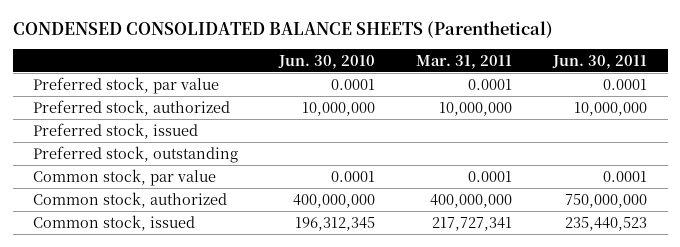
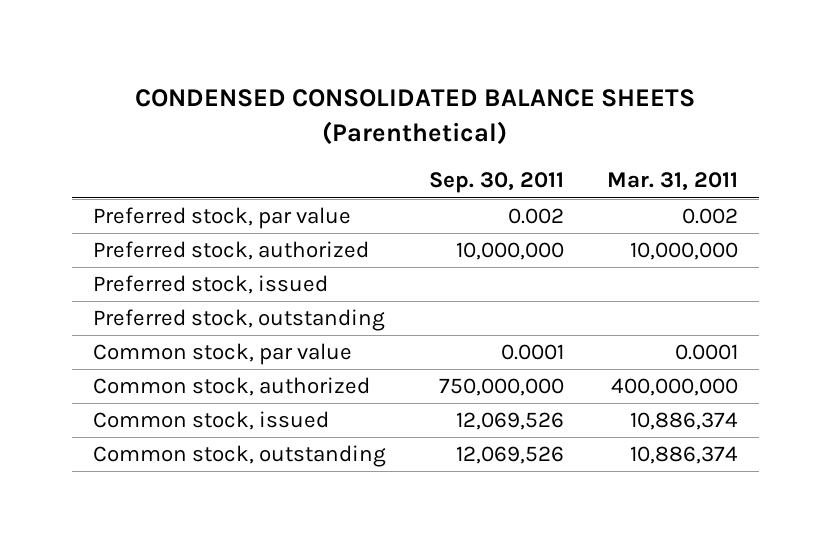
- | Jun. 30, 2010 | Mar. 31, 2011 | Jun. 30, 2011
+ | Sep. 30, 2011 | Mar. 31, 2011
- Preferred stock, par value | 0.0001 | 0.0001 | 0.0001
+ Preferred stock, par value | 0.002 | 0.002
- Common stock, issued | 196,312,345 | 217,727,341 | 235,440,523
+ Common stock, issued | 12,069,526 | 10,886,374
+ Common stock, outstanding | 12,069,526 | 10,886,374

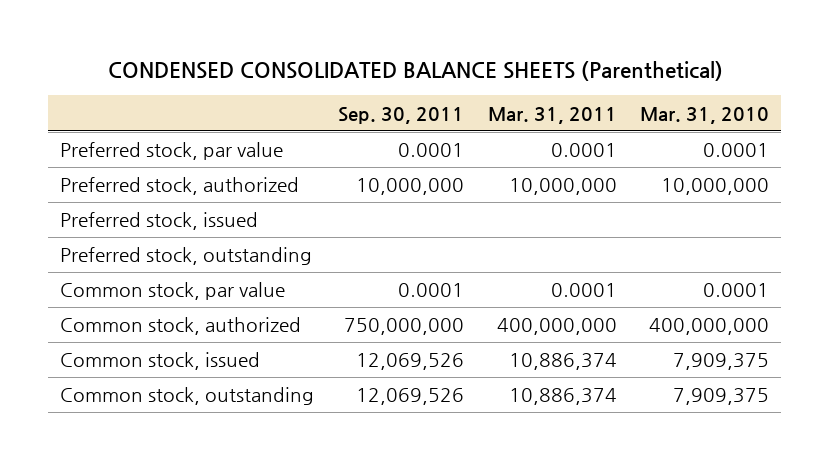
- | Sep. 30, 2011 | Mar. 31, 2011
+ | Sep. 30, 2011 | Mar. 31, 2011 | Mar. 31, 2010
- Preferred stock, par value | 0.002 | 0.002
+ Preferred stock, par value | 0.0001 | 0.0001 | 0.0001

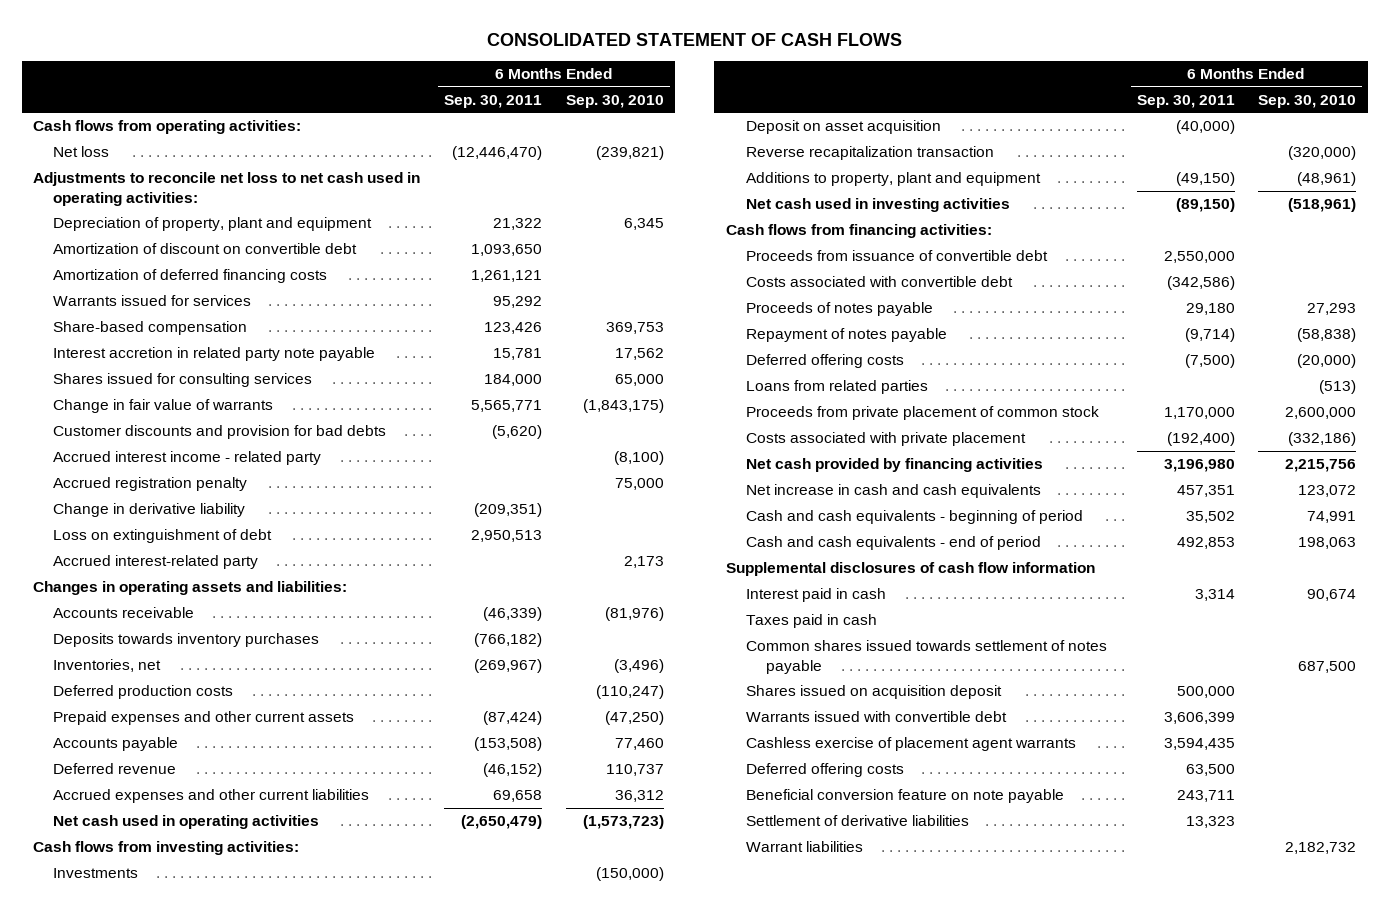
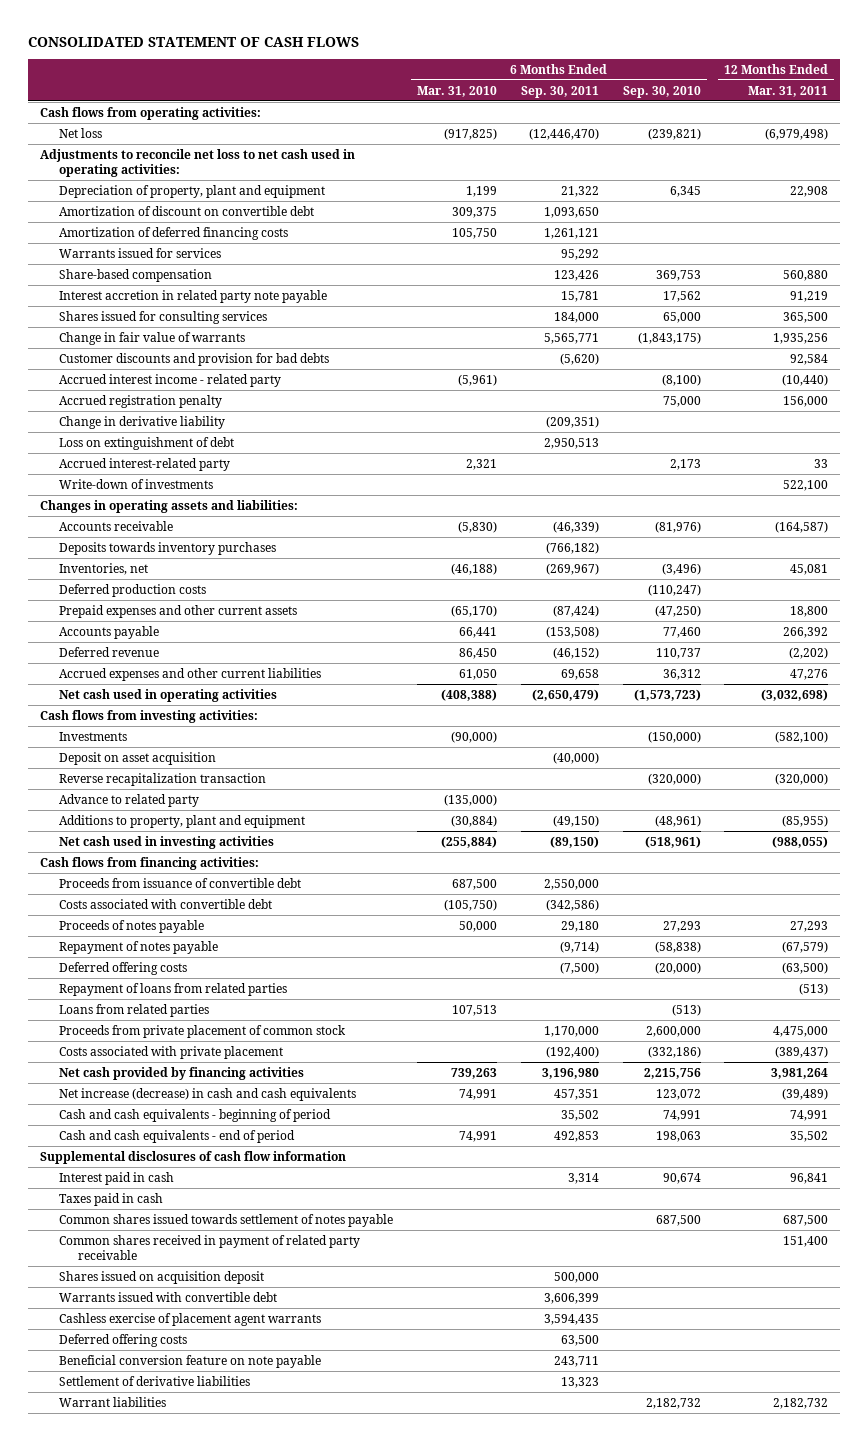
- | 6 Months Ended Sep. 30, 2011 | 6 Months Ended Sep. 30, 2010
+ | 6 Months Ended Mar. 31, 2010 | 6 Months Ended Sep. 30, 2011 | 6 Months Ended Sep. 30, 2010 | 12 Months Ended Mar. 31, 2011
+ Write-down of investments | | | | 522,100
+ Advance to related party | (135,000) | | |
+ Repayment of loans from related parties | | | | (513)
- Net increase in cash and cash equivalents | 457,351 | 123,072
+ Net increase (decrease) in cash and cash equivalents | 74,991 | 457,351 | 123,072 | (39,489)
+ Common shares received in payment of related party receivable | | | | 151,400

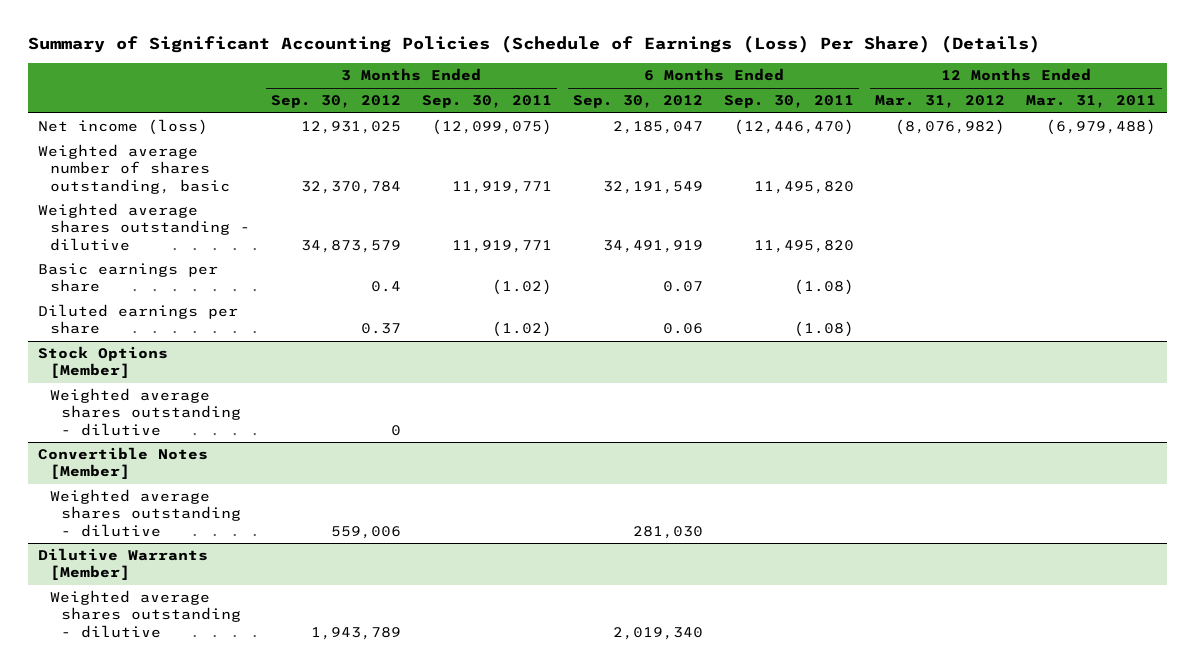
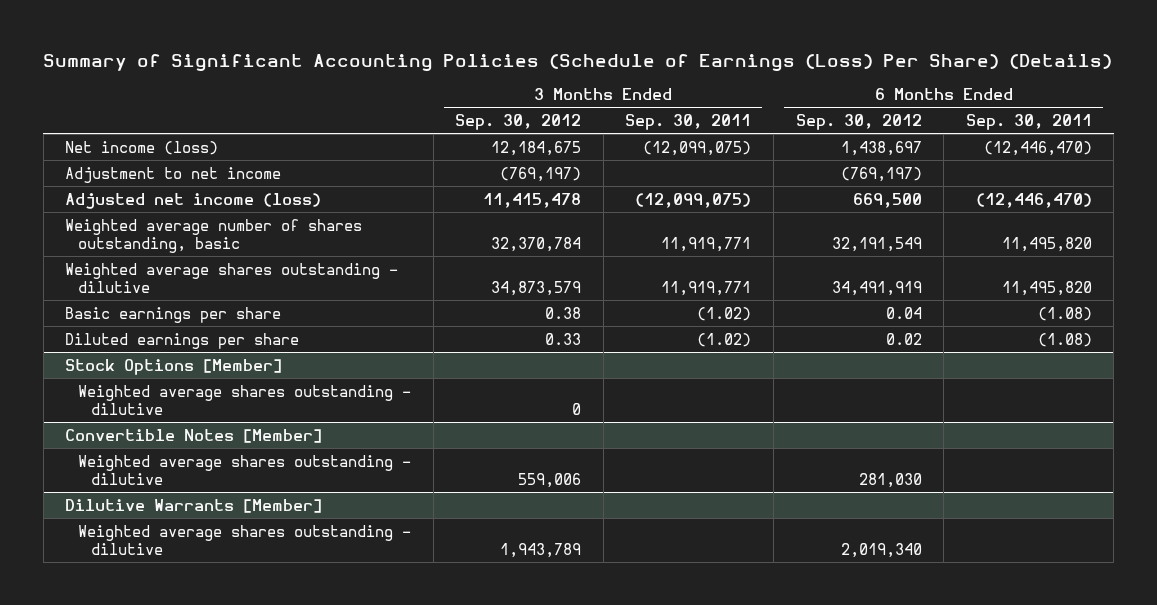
- | 3 Months Ended Sep. 30, 2012 | 3 Months Ended Sep. 30, 2011 | 6 Months Ended Sep. 30, 2012 | 6 Months Ended Sep. 30, 2011 | 12 Months Ended Mar. 31, 2012 | 12 Months Ended Mar. 31, 2011
+ | 3 Months Ended Sep. 30, 2012 | 3 Months Ended Sep. 30, 2011 | 6 Months Ended Sep. 30, 2012 | 6 Months Ended Sep. 30, 2011
- Net income (loss) | 12,931,025 | (12,099,075) | 2,185,047 | (12,446,470) | (8,076,982) | (6,979,488)
+ Net income (loss) | 12,184,675 | (12,099,075) | 1,438,697 | (12,446,470)
+ Adjustment to net income | (769,197) | | (769,197) |
+ Adjusted net income (loss) | 11,415,478 | (12,099,075) | 669,500 | (12,446,470)
- Basic earnings per share | 0.4 | (1.02) | 0.07 | (1.08) | |
- Diluted earnings per share | 0.37 | (1.02) | 0.06 | (1.08) | |
+ Basic earnings per share | 0.38 | (1.02) | 0.04 | (1.08)
+ Diluted earnings per share | 0.33 | (1.02) | 0.02 | (1.08)

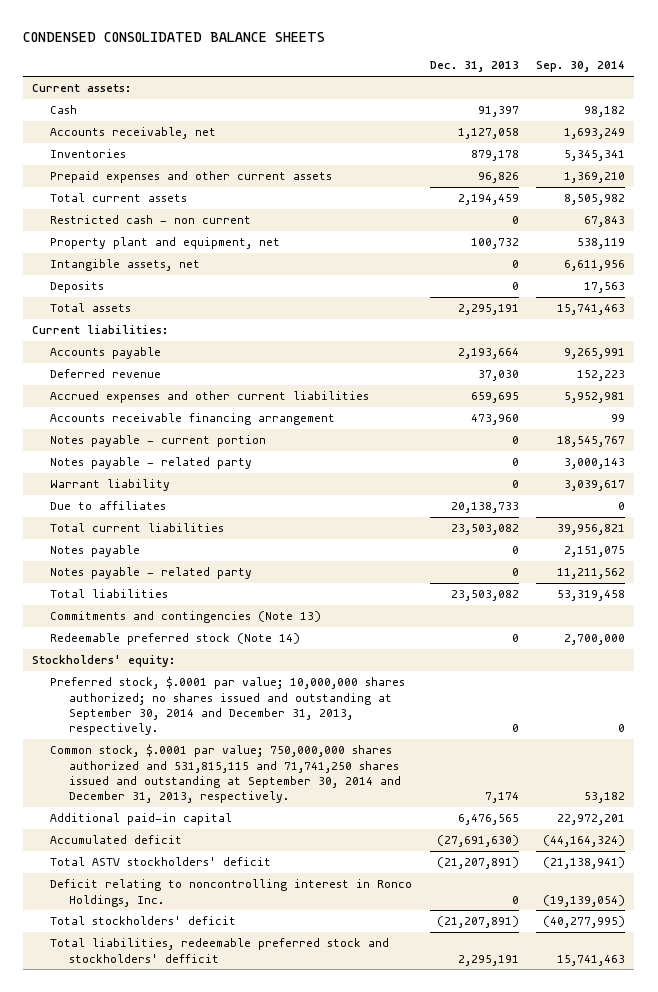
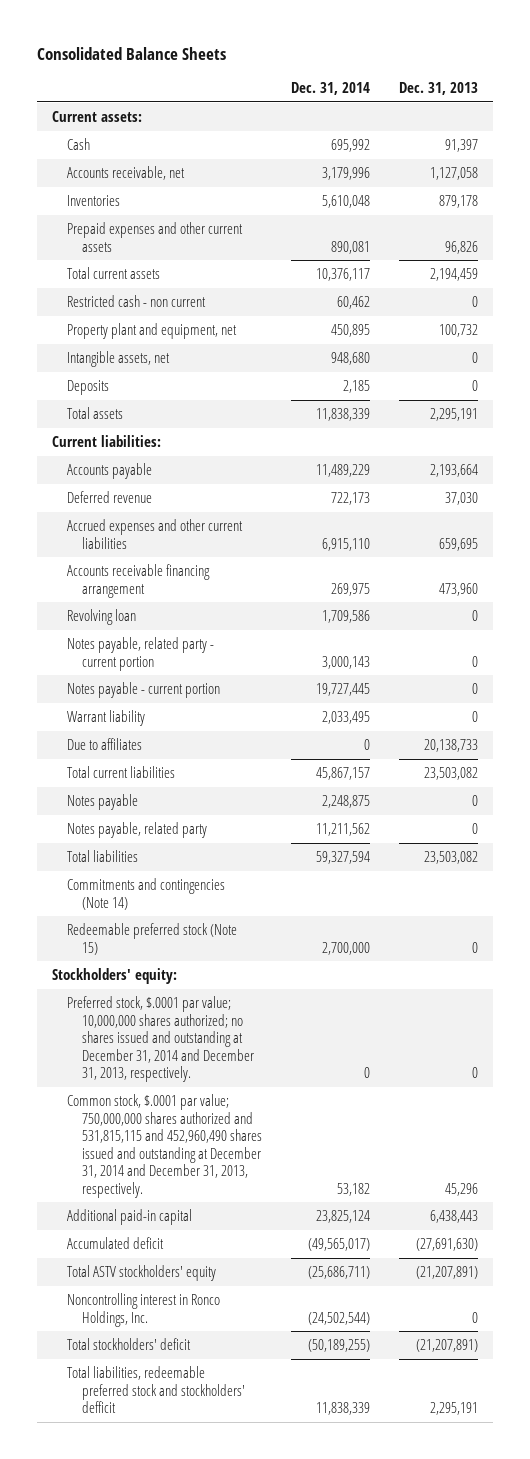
- CONDENSED CONSOLIDATED BALANCE SHEETS
+ Consolidated Balance Sheets
- | Dec. 31, 2013 | Sep. 30, 2014
+ | Dec. 31, 2014 | Dec. 31, 2013
+ Revolving loan | 1,709,586 | 0
+ Notes payable, related party - current portion | 3,000,143 | 0
- Notes payable - related party | 0 | 3,000,143
- Notes payable - related party | 0 | 11,211,562
+ Notes payable, related party | 11,211,562 | 0
- Commitments and contingencies (Note 13)
- Redeemable preferred stock (Note 14) | 0 | 2,700,000
+ Commitments and contingencies (Note 14)
+ Redeemable preferred stock (Note 15) | 2,700,000 | 0
- Preferred stock, $.0001 par value; 10,000,000 shares authorized; no shares issued and outstanding at September 30, 2014 and December 31, 2013, respectively. | 0 | 0
- Common stock, $.0001 par value; 750,000,000 shares authorized and 531,815,115 and 71,741,250 shares issued and outstanding at September 30, 2014 and December 31, 2013, respectively. | 7,174 | 53,182
- Additional paid-in capital | 6,476,565 | 22,972,201
+ Preferred stock, $.0001 par value; 10,000,000 shares authorized; no shares issued and outstanding at December 31, 2014 and December 31, 2013, respectively. | 0 | 0
+ Common stock, $.0001 par value; 750,000,000 shares authorized and 531,815,115 and 452,960,490 shares issued and outstanding at December 31, 2014 and December 31, 2013, respectively. | 53,182 | 45,296
+ Additional paid-in capital | 23,825,124 | 6,438,443
- Total ASTV stockholders' deficit | (21,207,891) | (21,138,941)
- Deficit relating to noncontrolling interest in Ronco Holdings, Inc. | 0 | (19,139,054)
+ Total ASTV stockholders' equity | (25,686,711) | (21,207,891)
+ Noncontrolling interest in Ronco Holdings, Inc. | (24,502,544) | 0

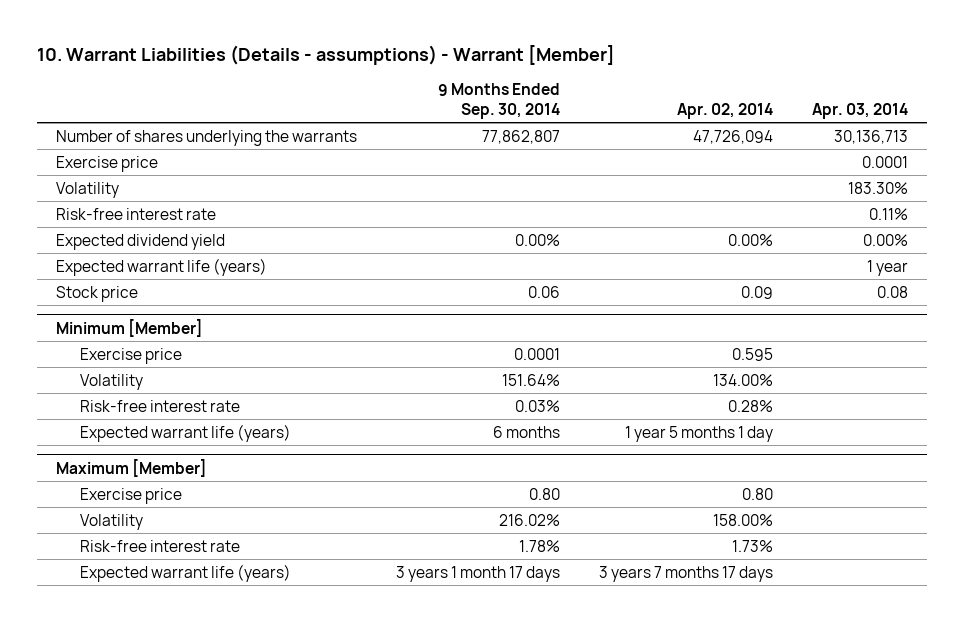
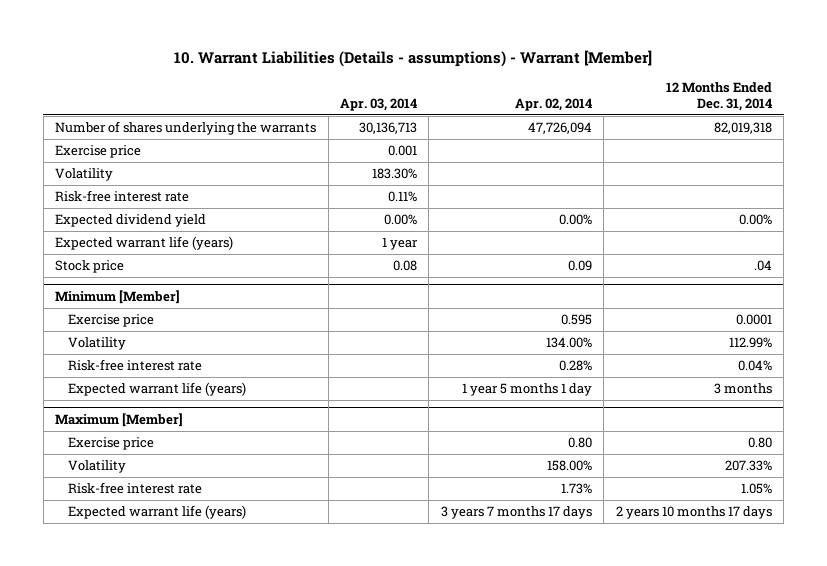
- | 9 Months Ended Sep. 30, 2014 | Apr. 02, 2014 | Apr. 03, 2014
+ | Apr. 03, 2014 | Apr. 02, 2014 | 12 Months Ended Dec. 31, 2014
- Exercise price | | | 0.0001
+ Exercise price | 0.001 | |

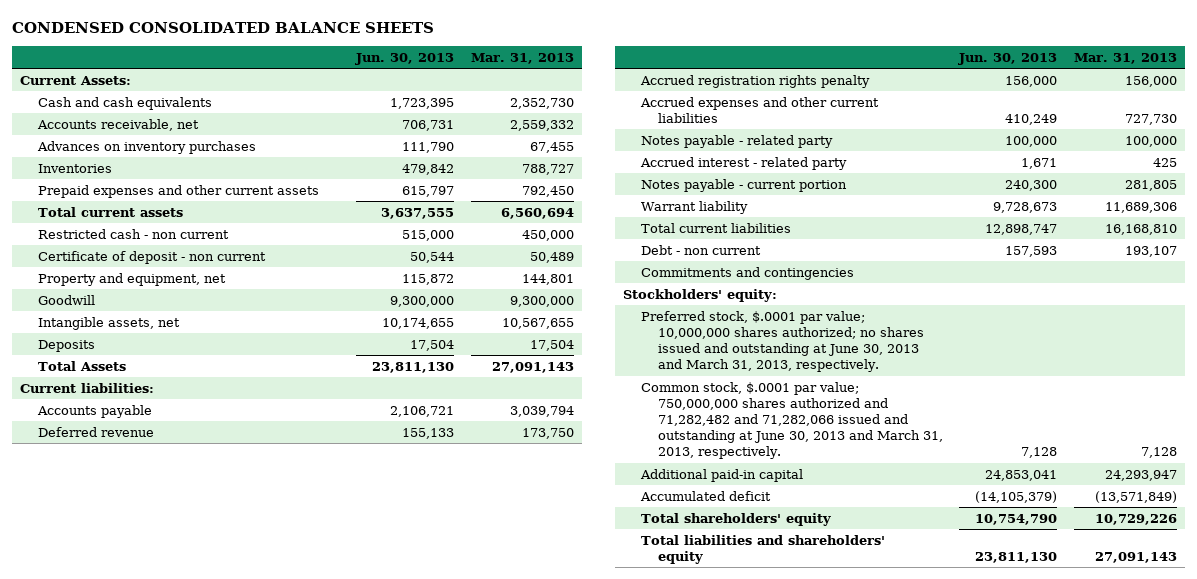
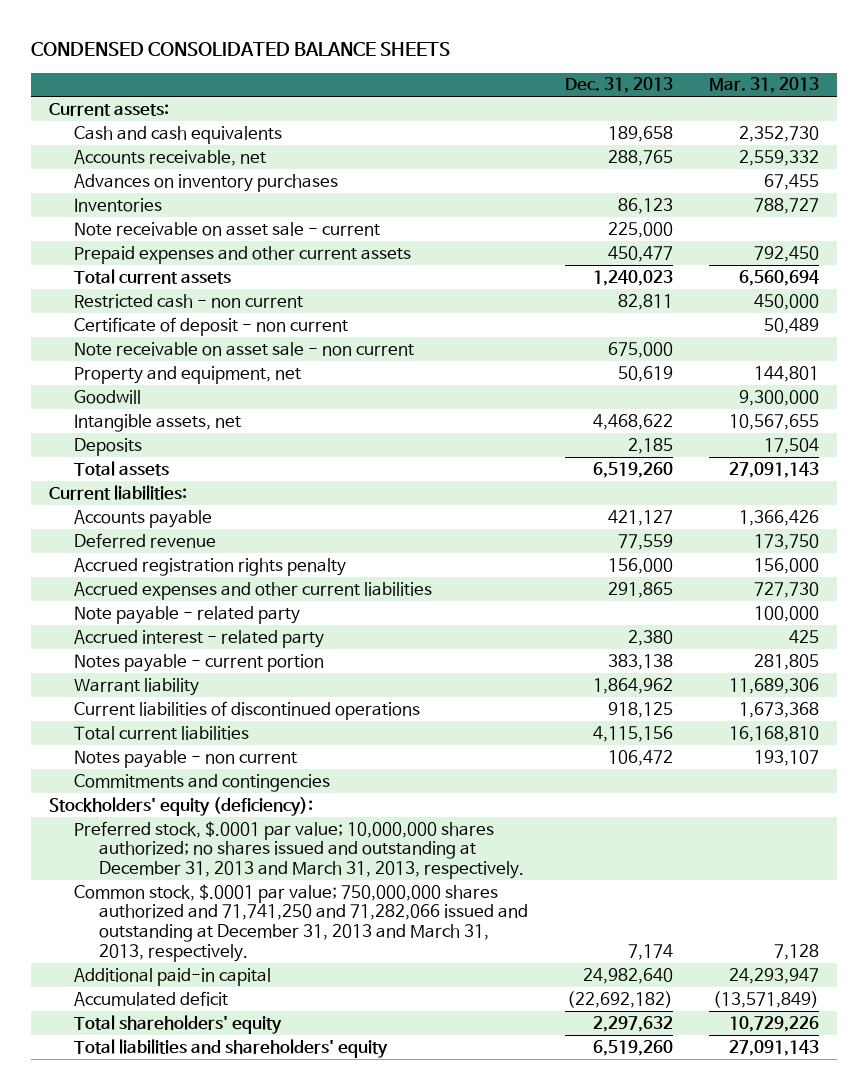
- | Jun. 30, 2013 | Mar. 31, 2013
+ | Dec. 31, 2013 | Mar. 31, 2013
- Current Assets:
+ Current assets:
+ Note receivable on asset sale - current | 225,000 |
+ Note receivable on asset sale - non current | 675,000 |
- Total Assets | 23,811,130 | 27,091,143
+ Total assets | 6,519,260 | 27,091,143
- Accounts payable | 2,106,721 | 3,039,794
+ Accounts payable | 421,127 | 1,366,426
- Notes payable - related party | 100,000 | 100,000
+ Note payable - related party | | 100,000
+ Current liabilities of discontinued operations | 918,125 | 1,673,368
- Debt - non current | 157,593 | 193,107
+ Notes payable - non current | 106,472 | 193,107
- Stockholders' equity:
- Preferred stock, $.0001 par value; 10,000,000 shares authorized; no shares issued and outstanding at June 30, 2013 and March 31, 2013, respectively.
- Common stock, $.0001 par value; 750,000,000 shares authorized and 71,282,482 and 71,282,066 issued and outstanding at June 30, 2013 and March 31, 2013, respectively. | 7,128 | 7,128
+ Stockholders' equity (deficiency):
+ Preferred stock, $.0001 par value; 10,000,000 shares authorized; no shares issued and outstanding at December 31, 2013 and March 31, 2013, respectively.
+ Common stock, $.0001 par value; 750,000,000 shares authorized and 71,741,250 and 71,282,066 issued and outstanding at December 31, 2013 and March 31, 2013, respectively. | 7,174 | 7,128

